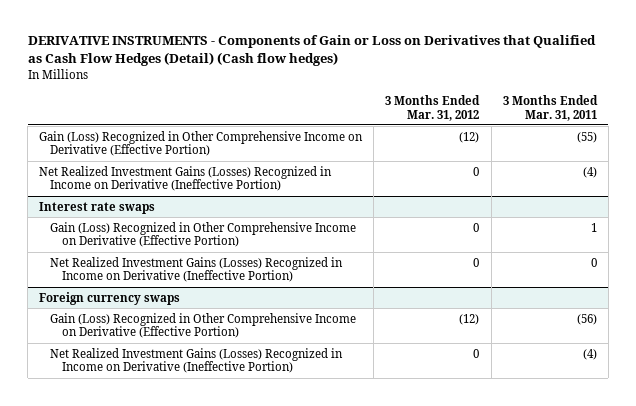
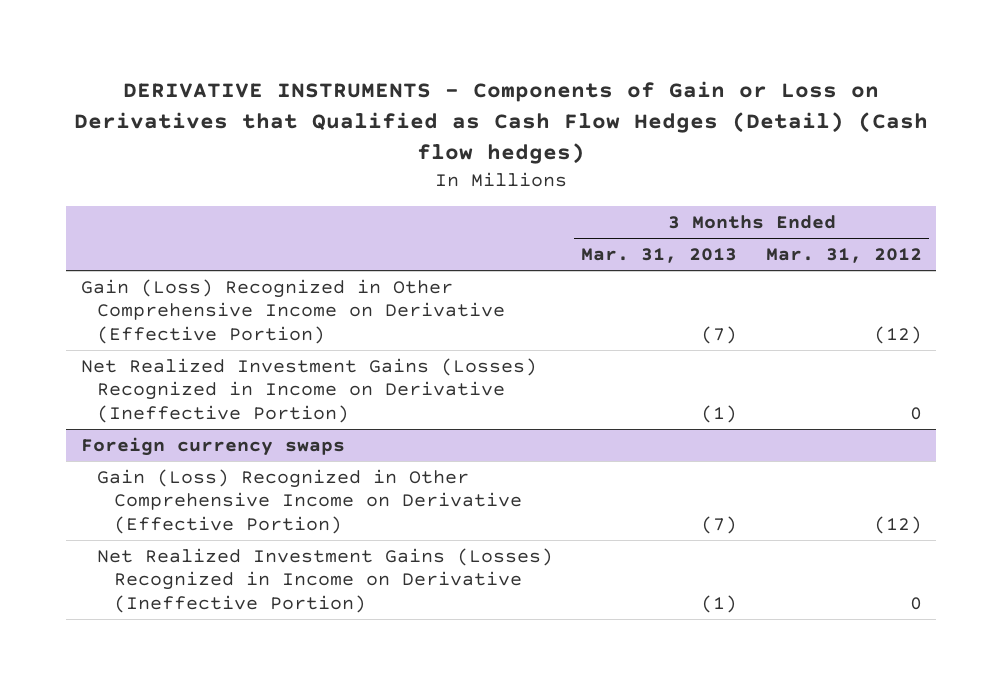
- | 3 Months Ended Mar. 31, 2012 | 3 Months Ended Mar. 31, 2011
+ | 3 Months Ended Mar. 31, 2013 | 3 Months Ended Mar. 31, 2012
- Interest rate swaps
- Gain (Loss) Recognized in Other Comprehensive Income on Derivative (Effective Portion) | 0 | 1
- Net Realized Investment Gains (Losses) Recognized in Income on Derivative (Ineffective Portion) | 0 | 0

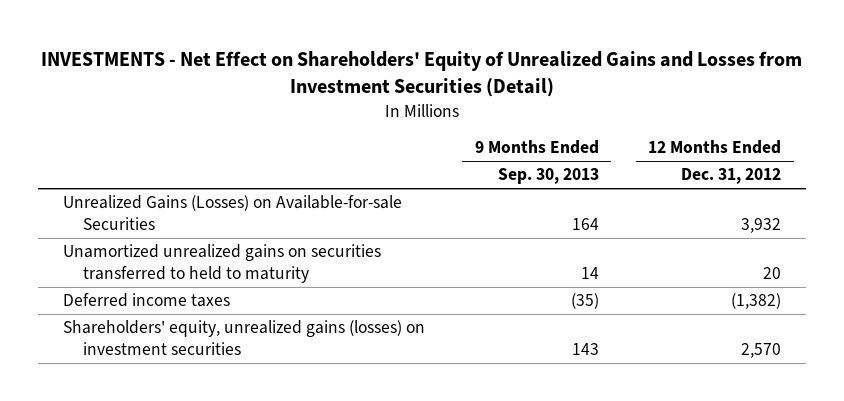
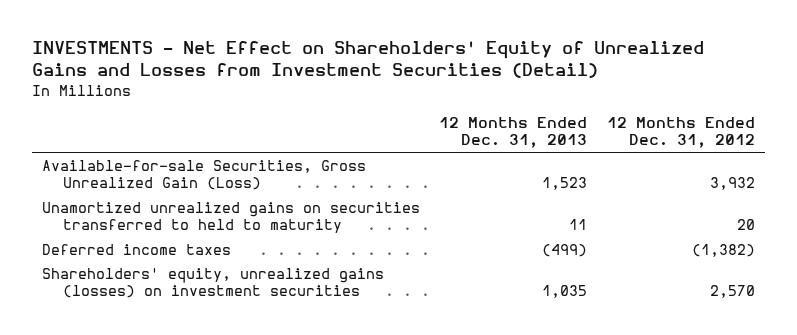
- | 9 Months Ended Sep. 30, 2013 | 12 Months Ended Dec. 31, 2012
+ | 12 Months Ended Dec. 31, 2013 | 12 Months Ended Dec. 31, 2012
- Unrealized Gains (Losses) on Available-for-sale Securities | 164 | 3,932
+ Available-for-sale Securities, Gross Unrealized Gain (Loss) | 1,523 | 3,932

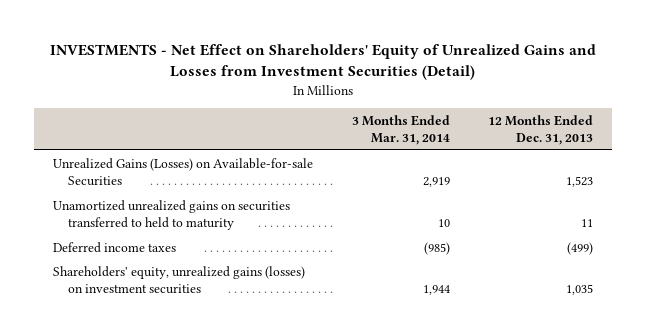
- | 12 Months Ended Dec. 31, 2013 | 12 Months Ended Dec. 31, 2012
+ | 3 Months Ended Mar. 31, 2014 | 12 Months Ended Dec. 31, 2013
- Available-for-sale Securities, Gross Unrealized Gain (Loss) | 1,523 | 3,932
+ Unrealized Gains (Losses) on Available-for-sale Securities | 2,919 | 1,523

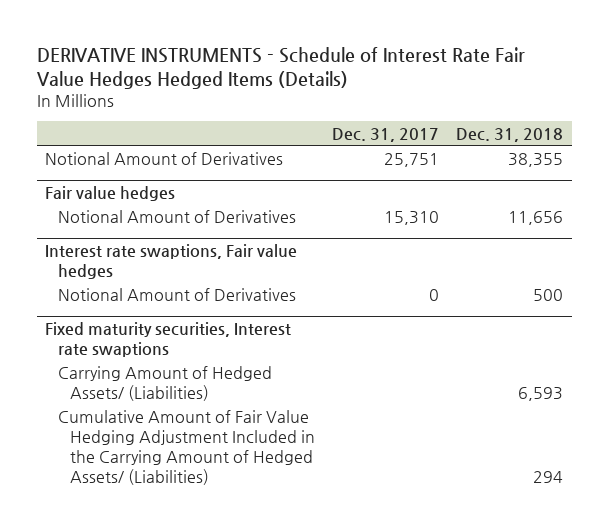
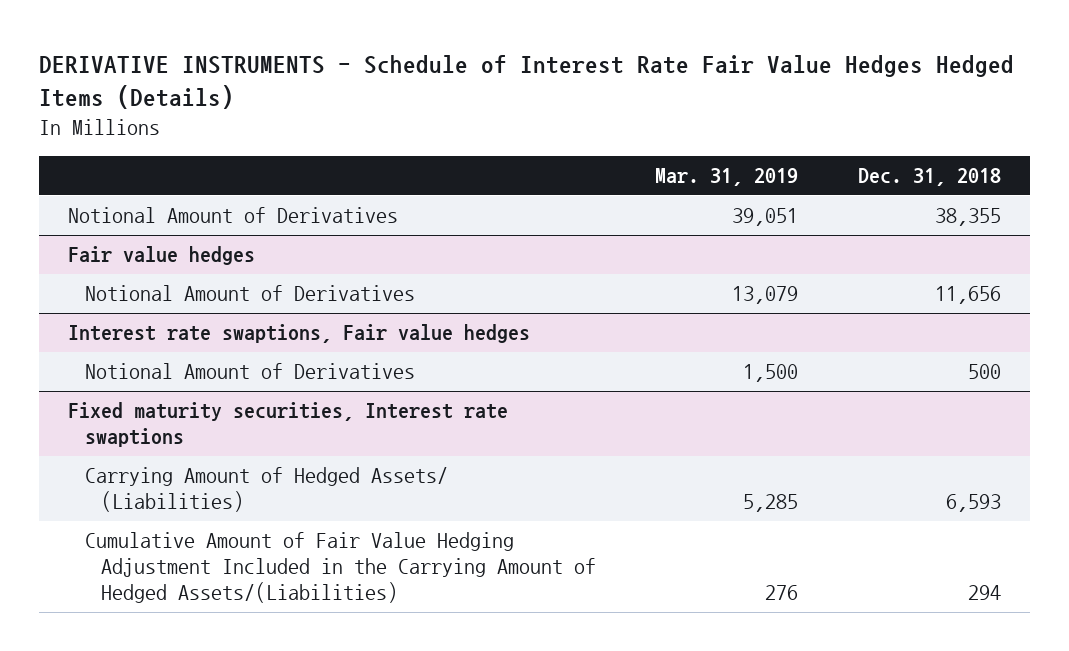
- | Dec. 31, 2017 | Dec. 31, 2018
+ | Mar. 31, 2019 | Dec. 31, 2018
@ Fixed maturity securities, Interest rate swaptions
- Cumulative Amount of Fair Value Hedging Adjustment Included in the Carrying Amount of Hedged Assets/ (Liabilities) | | 294
+ Cumulative Amount of Fair Value Hedging Adjustment Included in the Carrying Amount of Hedged Assets/(Liabilities) | 276 | 294

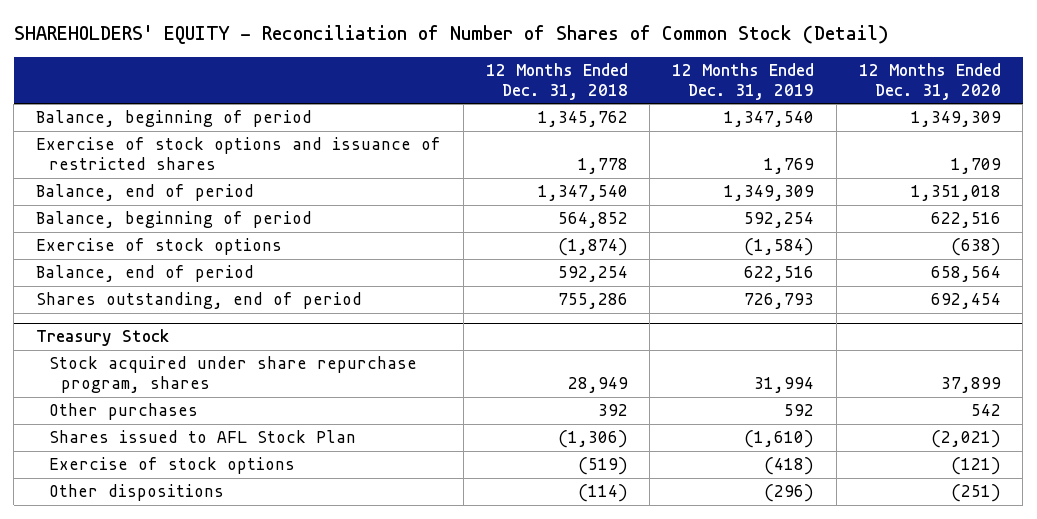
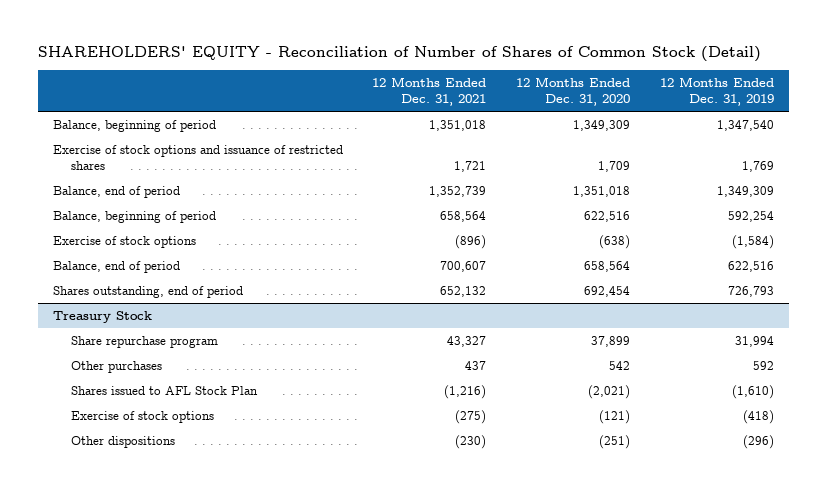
- | 12 Months Ended Dec. 31, 2018 | 12 Months Ended Dec. 31, 2019 | 12 Months Ended Dec. 31, 2020
+ | 12 Months Ended Dec. 31, 2021 | 12 Months Ended Dec. 31, 2020 | 12 Months Ended Dec. 31, 2019
@ Treasury Stock
- Stock acquired under share repurchase program, shares | 28,949 | 31,994 | 37,899
+ Share repurchase program | 43,327 | 37,899 | 31,994

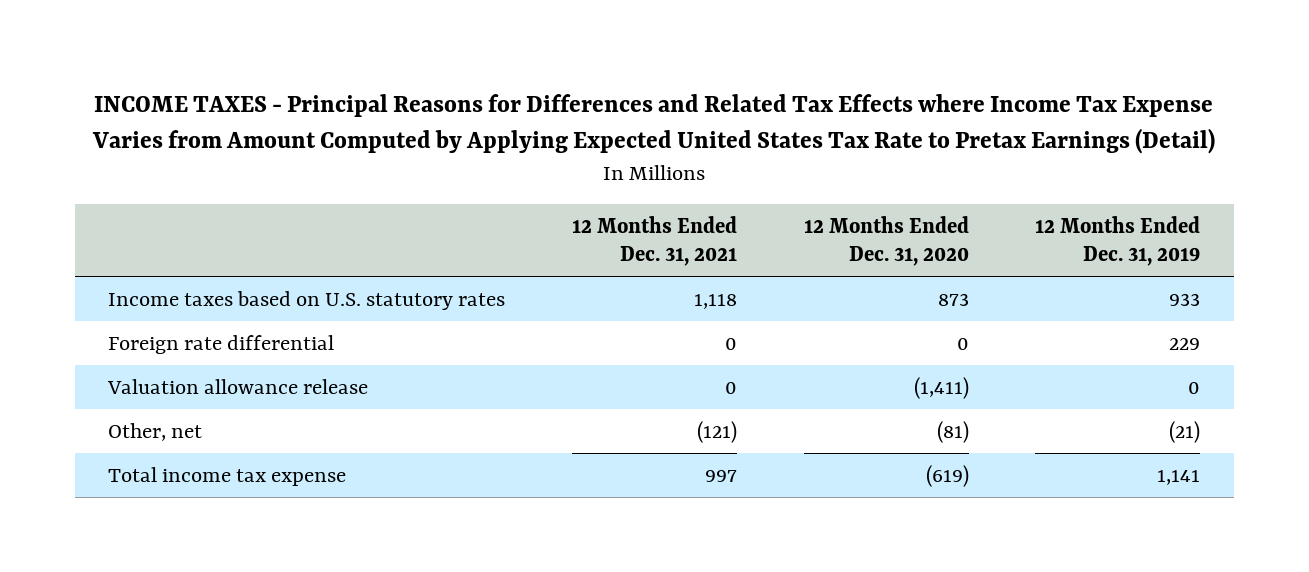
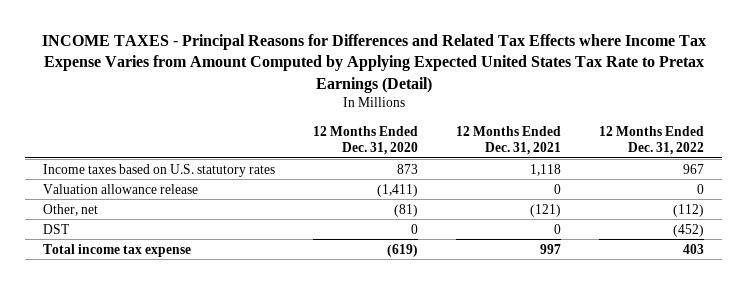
- | 12 Months Ended Dec. 31, 2021 | 12 Months Ended Dec. 31, 2020 | 12 Months Ended Dec. 31, 2019
+ | 12 Months Ended Dec. 31, 2020 | 12 Months Ended Dec. 31, 2021 | 12 Months Ended Dec. 31, 2022
- Foreign rate differential | 0 | 0 | 229
+ DST | 0 | 0 | (452)

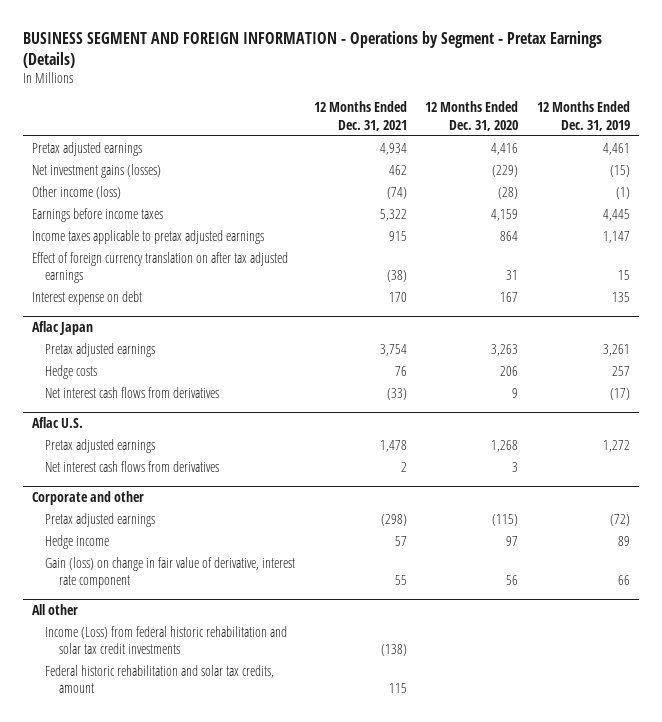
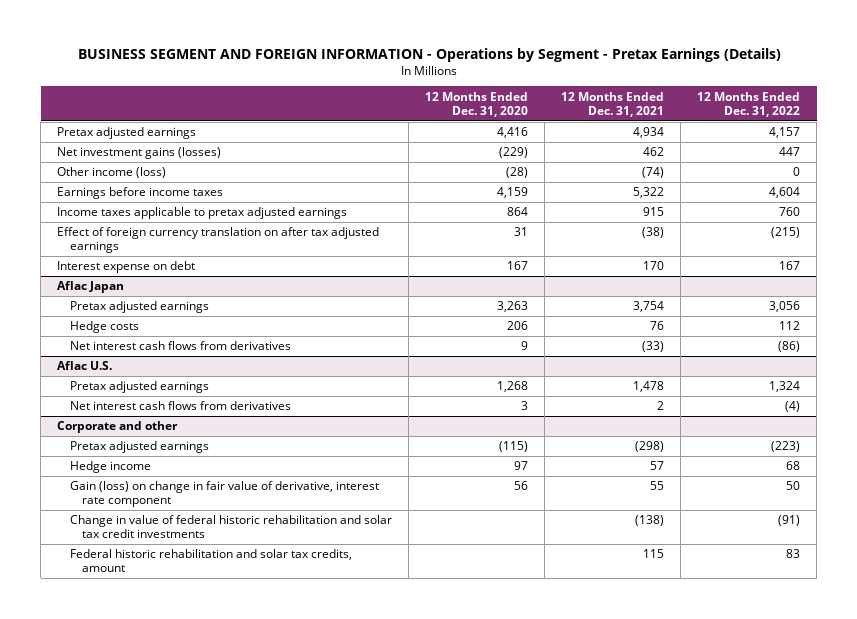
- | 12 Months Ended Dec. 31, 2021 | 12 Months Ended Dec. 31, 2020 | 12 Months Ended Dec. 31, 2019
+ | 12 Months Ended Dec. 31, 2020 | 12 Months Ended Dec. 31, 2021 | 12 Months Ended Dec. 31, 2022
- All other
- Income (Loss) from federal historic rehabilitation and solar tax credit investments | (138) | |
@ Corporate and other
+ Change in value of federal historic rehabilitation and solar tax credit investments | | (138) | (91)

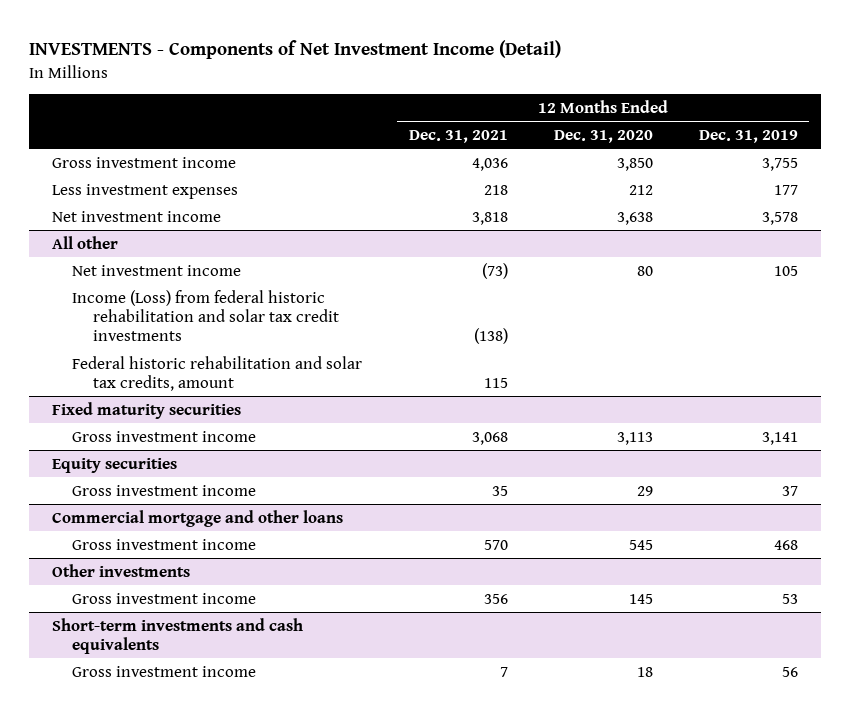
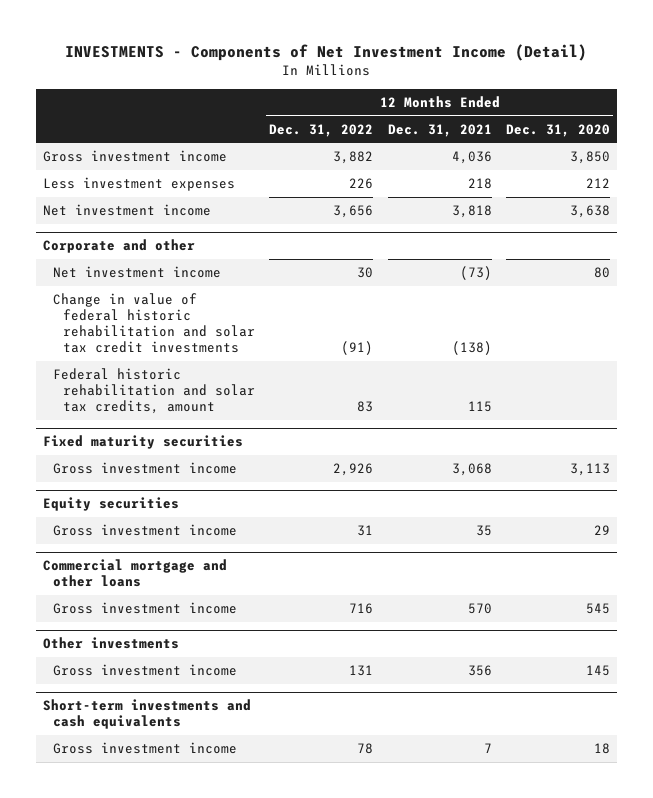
- | 12 Months Ended Dec. 31, 2021 | 12 Months Ended Dec. 31, 2020 | 12 Months Ended Dec. 31, 2019
+ | 12 Months Ended Dec. 31, 2022 | 12 Months Ended Dec. 31, 2021 | 12 Months Ended Dec. 31, 2020
- All other
+ Corporate and other
- Income (Loss) from federal historic rehabilitation and solar tax credit investments | (138) | |
+ Change in value of federal historic rehabilitation and solar tax credit investments | (91) | (138) |

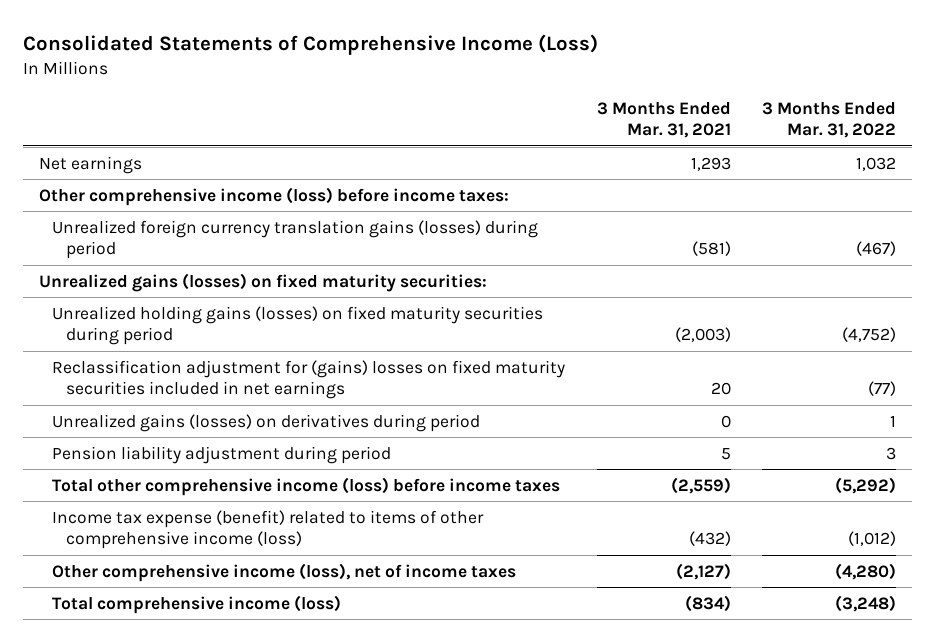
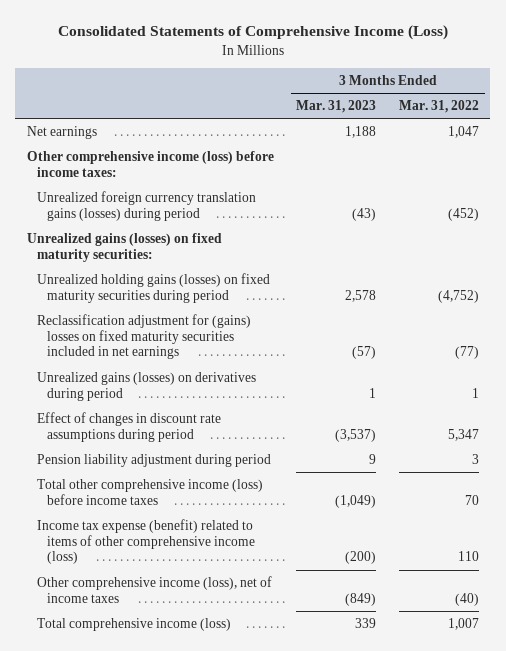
- | 3 Months Ended Mar. 31, 2021 | 3 Months Ended Mar. 31, 2022
+ | 3 Months Ended Mar. 31, 2023 | 3 Months Ended Mar. 31, 2022
- Net earnings | 1,293 | 1,032
+ Net earnings | 1,188 | 1,047
- Unrealized foreign currency translation gains (losses) during period | (581) | (467)
+ Unrealized foreign currency translation gains (losses) during period | (43) | (452)
+ Effect of changes in discount rate assumptions during period | (3,537) | 5,347
- Total other comprehensive income (loss) before income taxes | (2,559) | (5,292)
- Income tax expense (benefit) related to items of other comprehensive income (loss) | (432) | (1,012)
- Other comprehensive income (loss), net of income taxes | (2,127) | (4,280)
- Total comprehensive income (loss) | (834) | (3,248)
+ Total other comprehensive income (loss) before income taxes | (1,049) | 70
+ Income tax expense (benefit) related to items of other comprehensive income (loss) | (200) | 110
+ Other comprehensive income (loss), net of income taxes | (849) | (40)
+ Total comprehensive income (loss) | 339 | 1,007

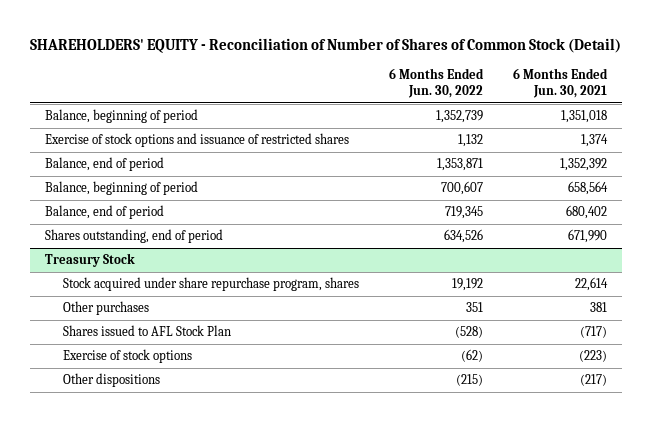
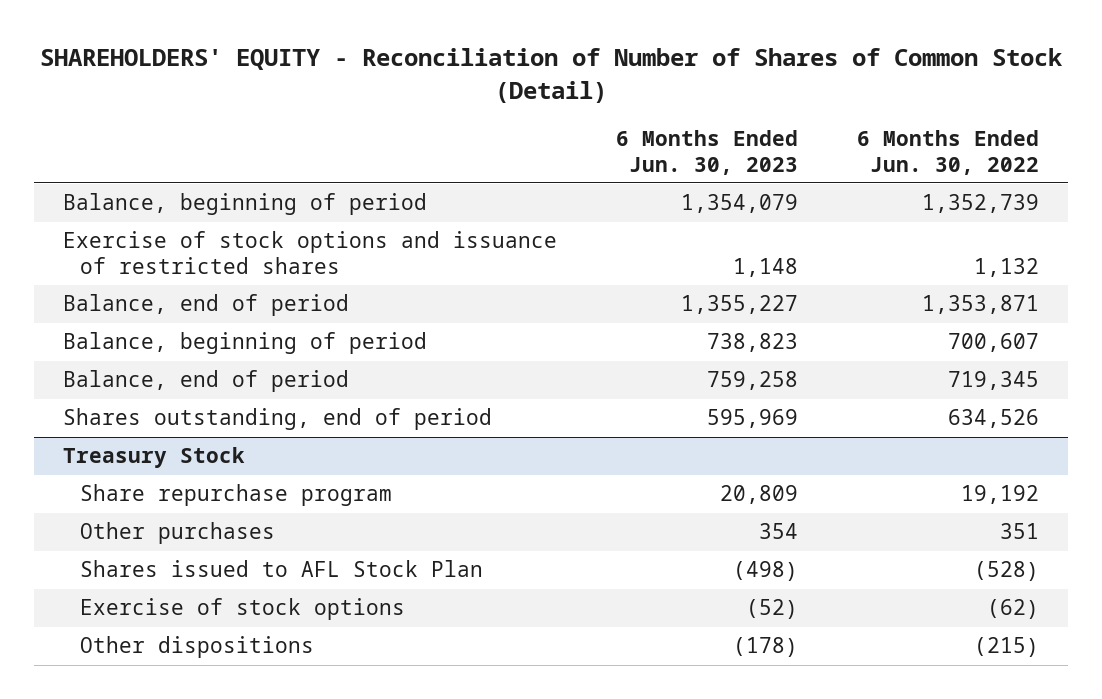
- | 6 Months Ended Jun. 30, 2022 | 6 Months Ended Jun. 30, 2021
+ | 6 Months Ended Jun. 30, 2023 | 6 Months Ended Jun. 30, 2022
@ Treasury Stock
- Stock acquired under share repurchase program, shares | 19,192 | 22,614
+ Share repurchase program | 20,809 | 19,192

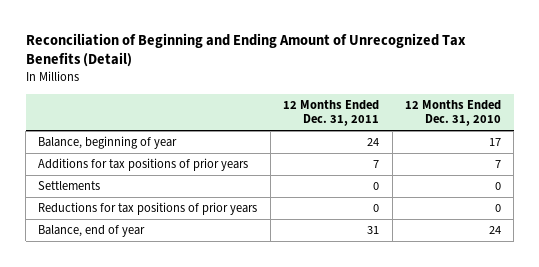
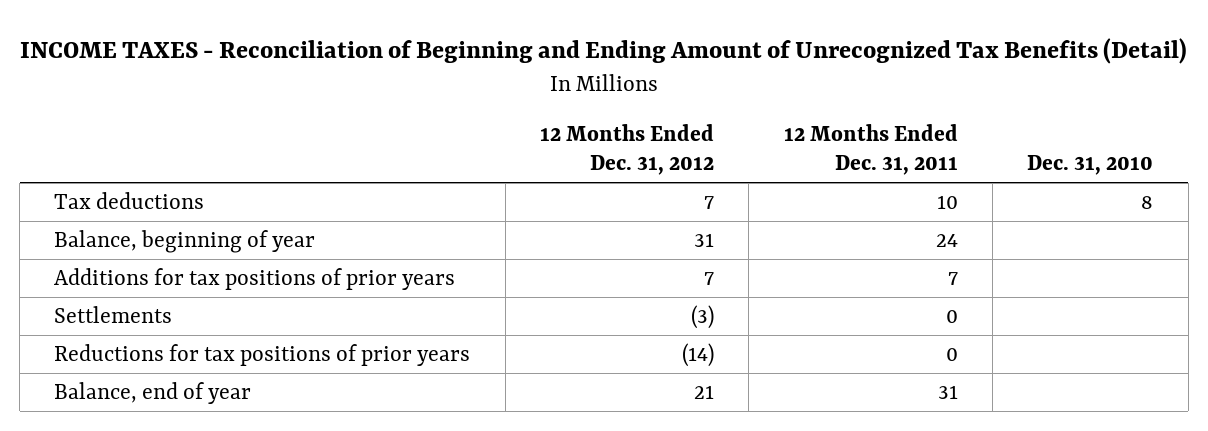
- Reconciliation of Beginning and Ending Amount of Unrecognized Tax Benefits (Detail)
+ INCOME TAXES - Reconciliation of Beginning and Ending Amount of Unrecognized Tax Benefits (Detail)
- | 12 Months Ended Dec. 31, 2011 | 12 Months Ended Dec. 31, 2010
+ | 12 Months Ended Dec. 31, 2012 | 12 Months Ended Dec. 31, 2011 | Dec. 31, 2010
+ Tax deductions | 7 | 10 | 8

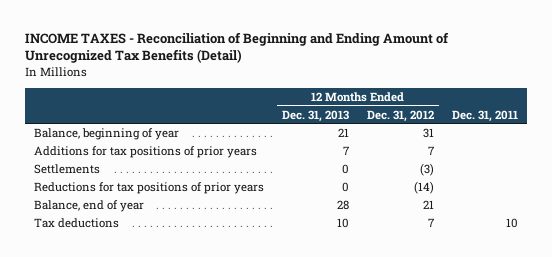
- | 12 Months Ended Dec. 31, 2012 | 12 Months Ended Dec. 31, 2011 | Dec. 31, 2010
+ | 12 Months Ended Dec. 31, 2013 | 12 Months Ended Dec. 31, 2012 | Dec. 31, 2011
moved down: Tax deductions | 10 | 7 | 10

